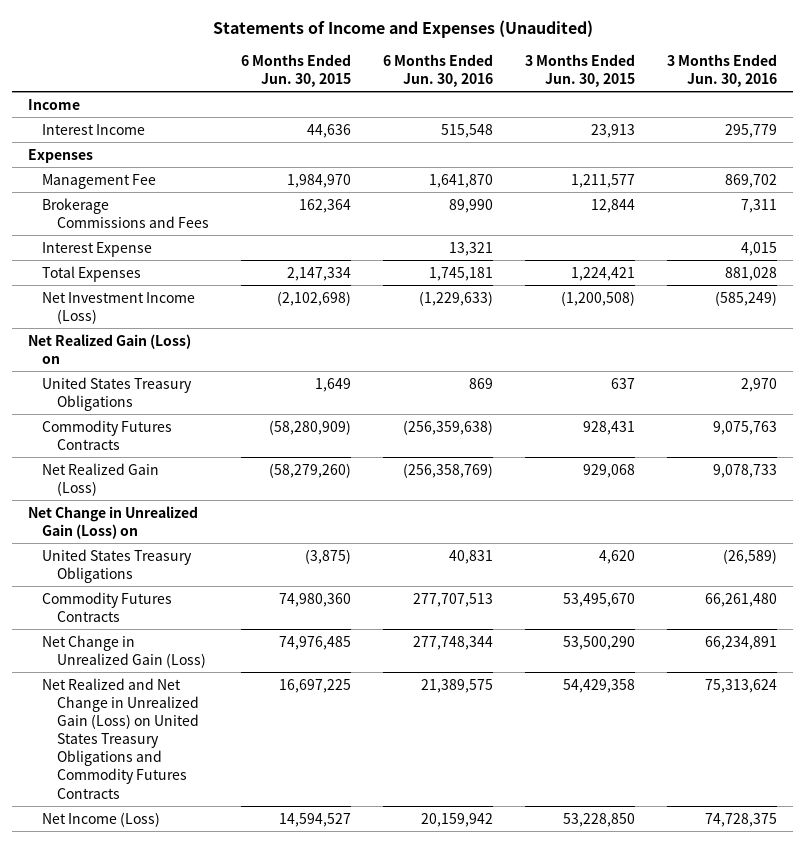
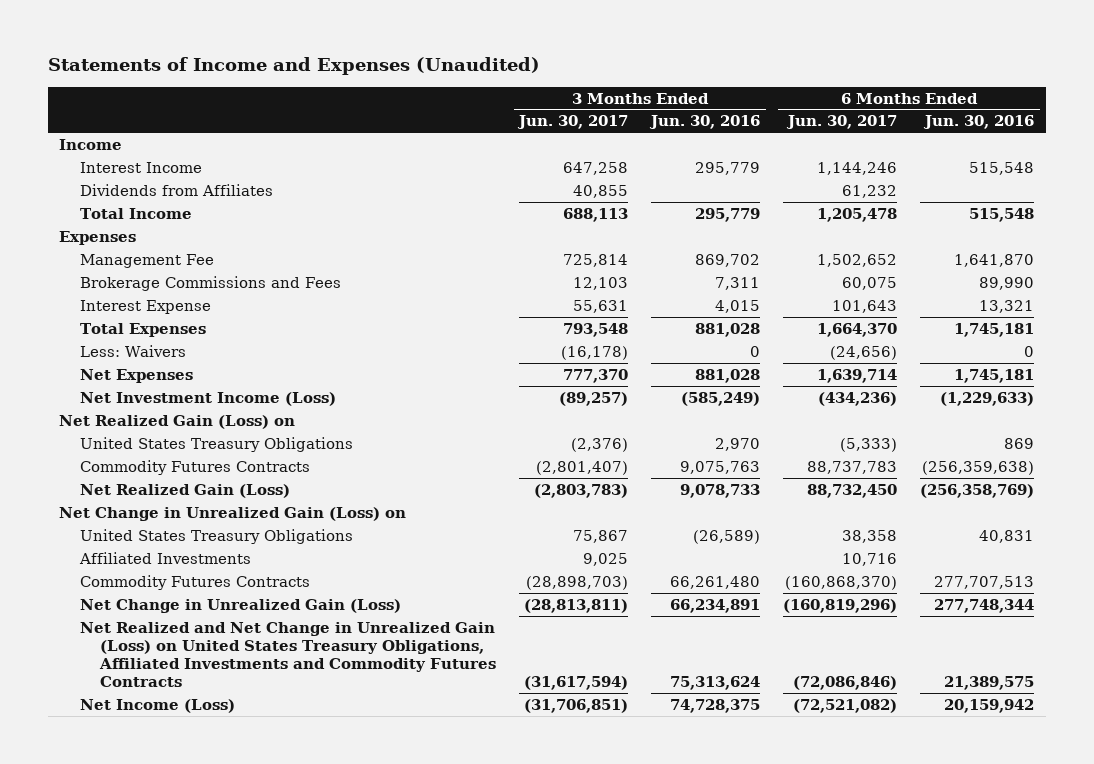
- | 6 Months Ended Jun. 30, 2015 | 6 Months Ended Jun. 30, 2016 | 3 Months Ended Jun. 30, 2015 | 3 Months Ended Jun. 30, 2016
+ | 3 Months Ended Jun. 30, 2017 | 3 Months Ended Jun. 30, 2016 | 6 Months Ended Jun. 30, 2017 | 6 Months Ended Jun. 30, 2016
+ Dividends from Affiliates | 40,855 | | 61,232 |
+ Total Income | 688,113 | 295,779 | 1,205,478 | 515,548
+ Less: Waivers | (16,178) | 0 | (24,656) | 0
+ Net Expenses | 777,370 | 881,028 | 1,639,714 | 1,745,181
+ Affiliated Investments | 9,025 | | 10,716 |
- Net Realized and Net Change in Unrealized Gain (Loss) on United States Treasury Obligations and Commodity Futures Contracts | 16,697,225 | 21,389,575 | 54,429,358 | 75,313,624
+ Net Realized and Net Change in Unrealized Gain (Loss) on United States Treasury Obligations, Affiliated Investments and Commodity Futures Contracts | (31,617,594) | 75,313,624 | (72,086,846) | 21,389,575

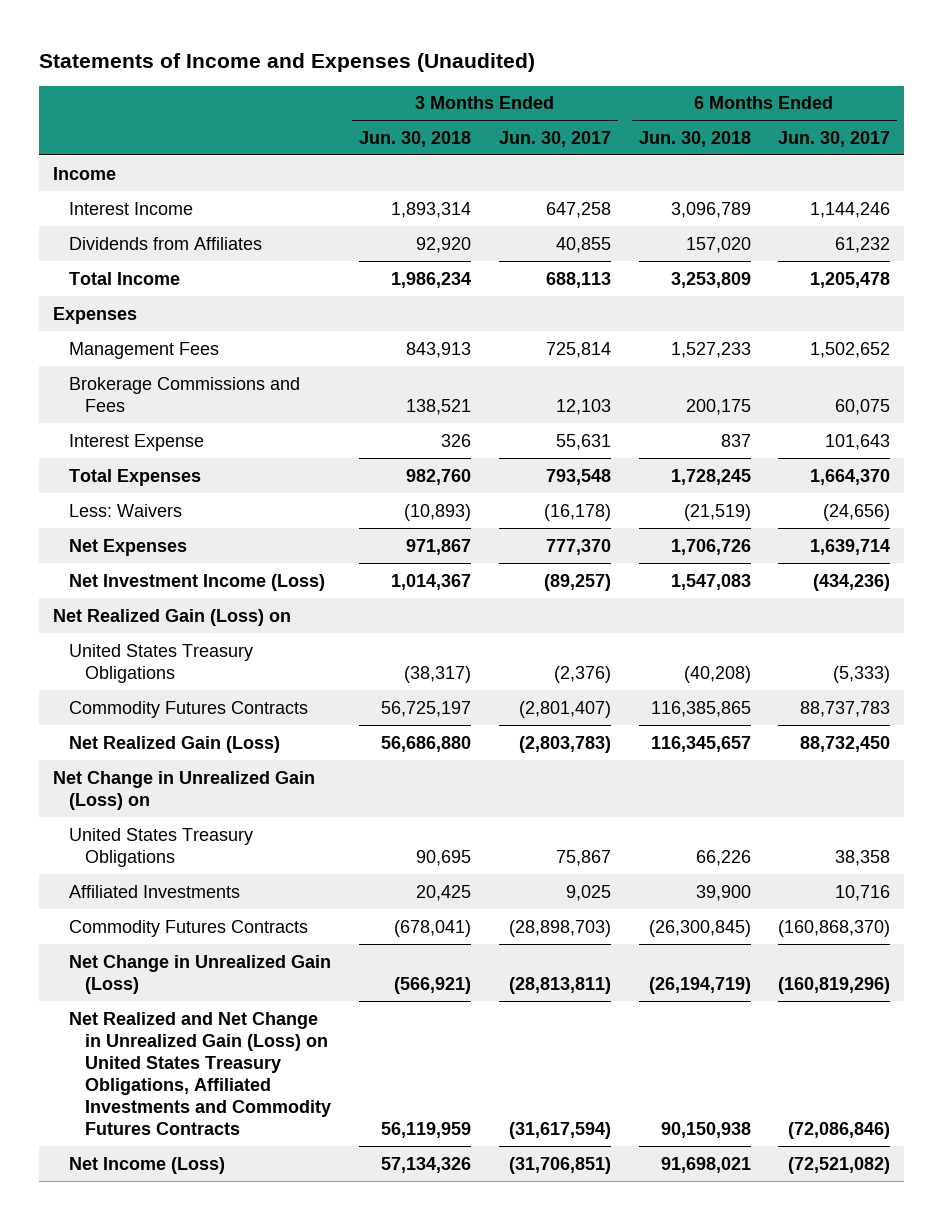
- | 3 Months Ended Jun. 30, 2017 | 3 Months Ended Jun. 30, 2016 | 6 Months Ended Jun. 30, 2017 | 6 Months Ended Jun. 30, 2016
+ | 3 Months Ended Jun. 30, 2018 | 3 Months Ended Jun. 30, 2017 | 6 Months Ended Jun. 30, 2018 | 6 Months Ended Jun. 30, 2017
- Management Fee | 725,814 | 869,702 | 1,502,652 | 1,641,870
+ Management Fees | 843,913 | 725,814 | 1,527,233 | 1,502,652

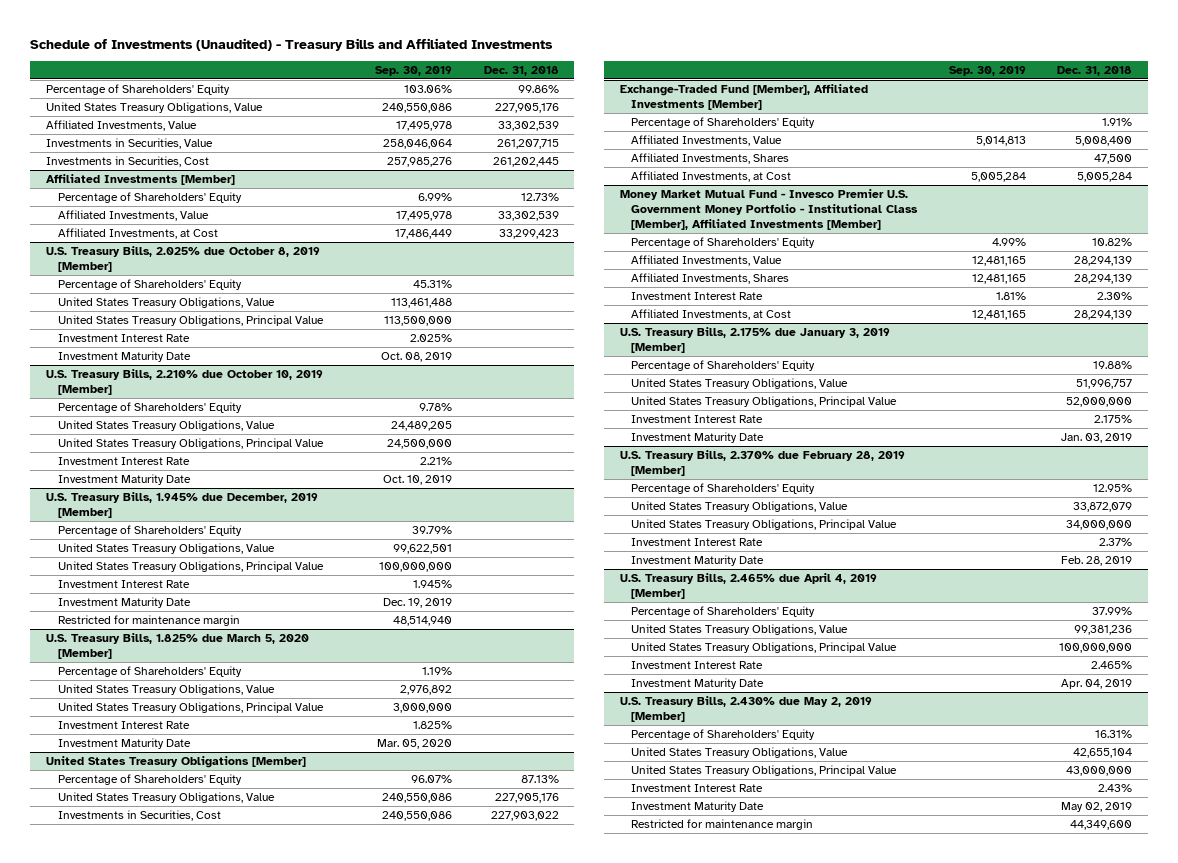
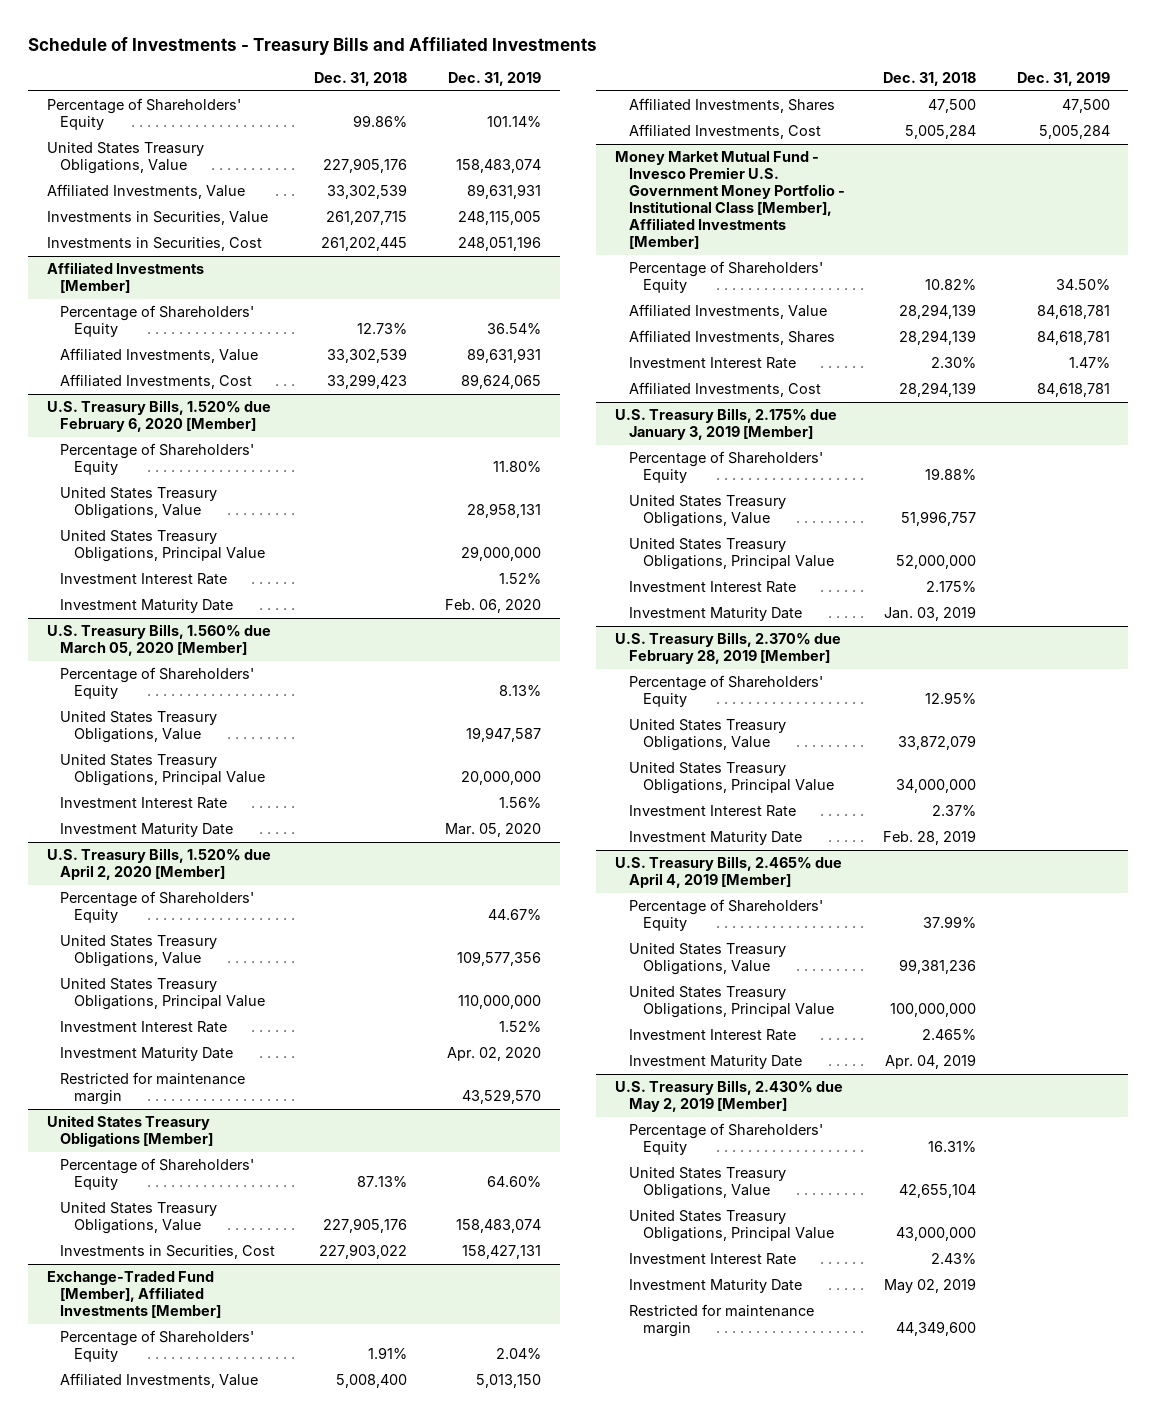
- Schedule of Investments (Unaudited) - Treasury Bills and Affiliated Investments
+ Schedule of Investments - Treasury Bills and Affiliated Investments
- | Sep. 30, 2019 | Dec. 31, 2018
+ | Dec. 31, 2018 | Dec. 31, 2019
@ Affiliated Investments [Member]
- Affiliated Investments, at Cost | 17,486,449 | 33,299,423
- U.S. Treasury Bills, 2.025% due October 8, 2019 [Member]
@ Affiliated Investments [Member]
+ Affiliated Investments, Cost | 33,299,423 | 89,624,065
+ U.S. Treasury Bills, 1.520% due February 6, 2020 [Member]
- U.S. Treasury Bills, 2.210% due October 10, 2019 [Member]
+ U.S. Treasury Bills, 1.560% due March 05, 2020 [Member]
- U.S. Treasury Bills, 1.945% due December, 2019 [Member]
+ U.S. Treasury Bills, 1.520% due April 2, 2020 [Member]
- U.S. Treasury Bills, 1.825% due March 5, 2020 [Member]
- Percentage of Shareholders' Equity | 1.19% |
- United States Treasury Obligations, Value | 2,976,892 |
- United States Treasury Obligations, Principal Value | 3,000,000 |
- Investment Interest Rate | 1.825% |
- Investment Maturity Date | Mar. 05, 2020 |
@ Exchange-Traded Fund [Member], Affiliated Investments [Member]
- Affiliated Investments, at Cost | 5,005,284 | 5,005,284
+ Affiliated Investments, Cost | 5,005,284 | 5,005,284
@ Money Market Mutual Fund - Invesco Premier U.S. Government Money Portfolio - Institutional Class [Member], Affiliated Investments [Member]
- Affiliated Investments, at Cost | 12,481,165 | 28,294,139
+ Affiliated Investments, Cost | 28,294,139 | 84,618,781

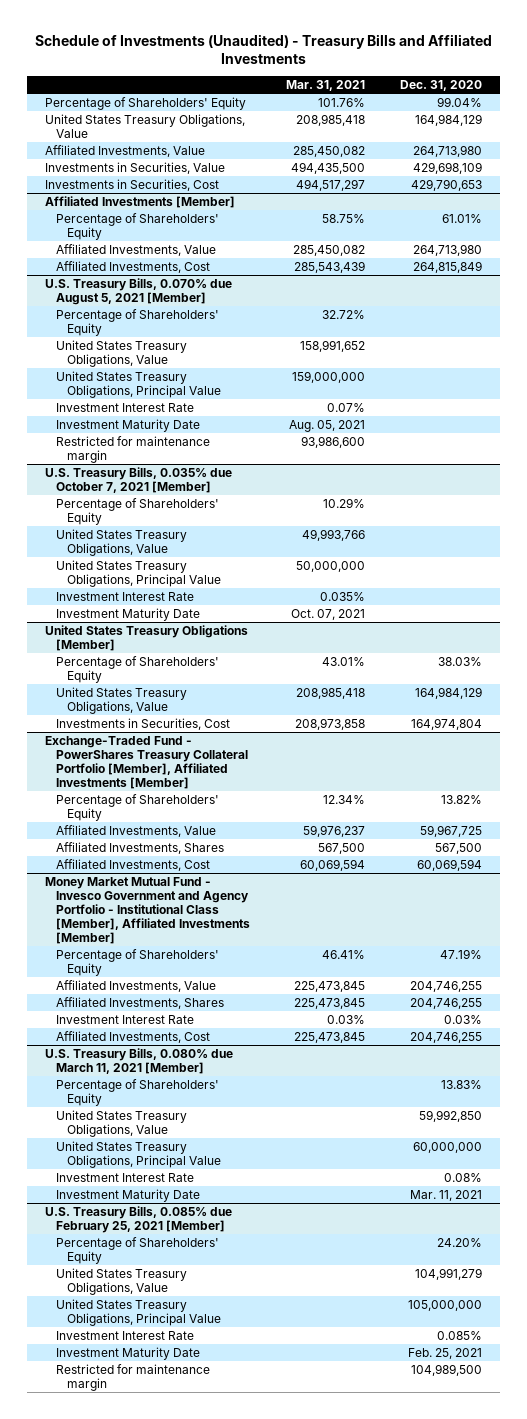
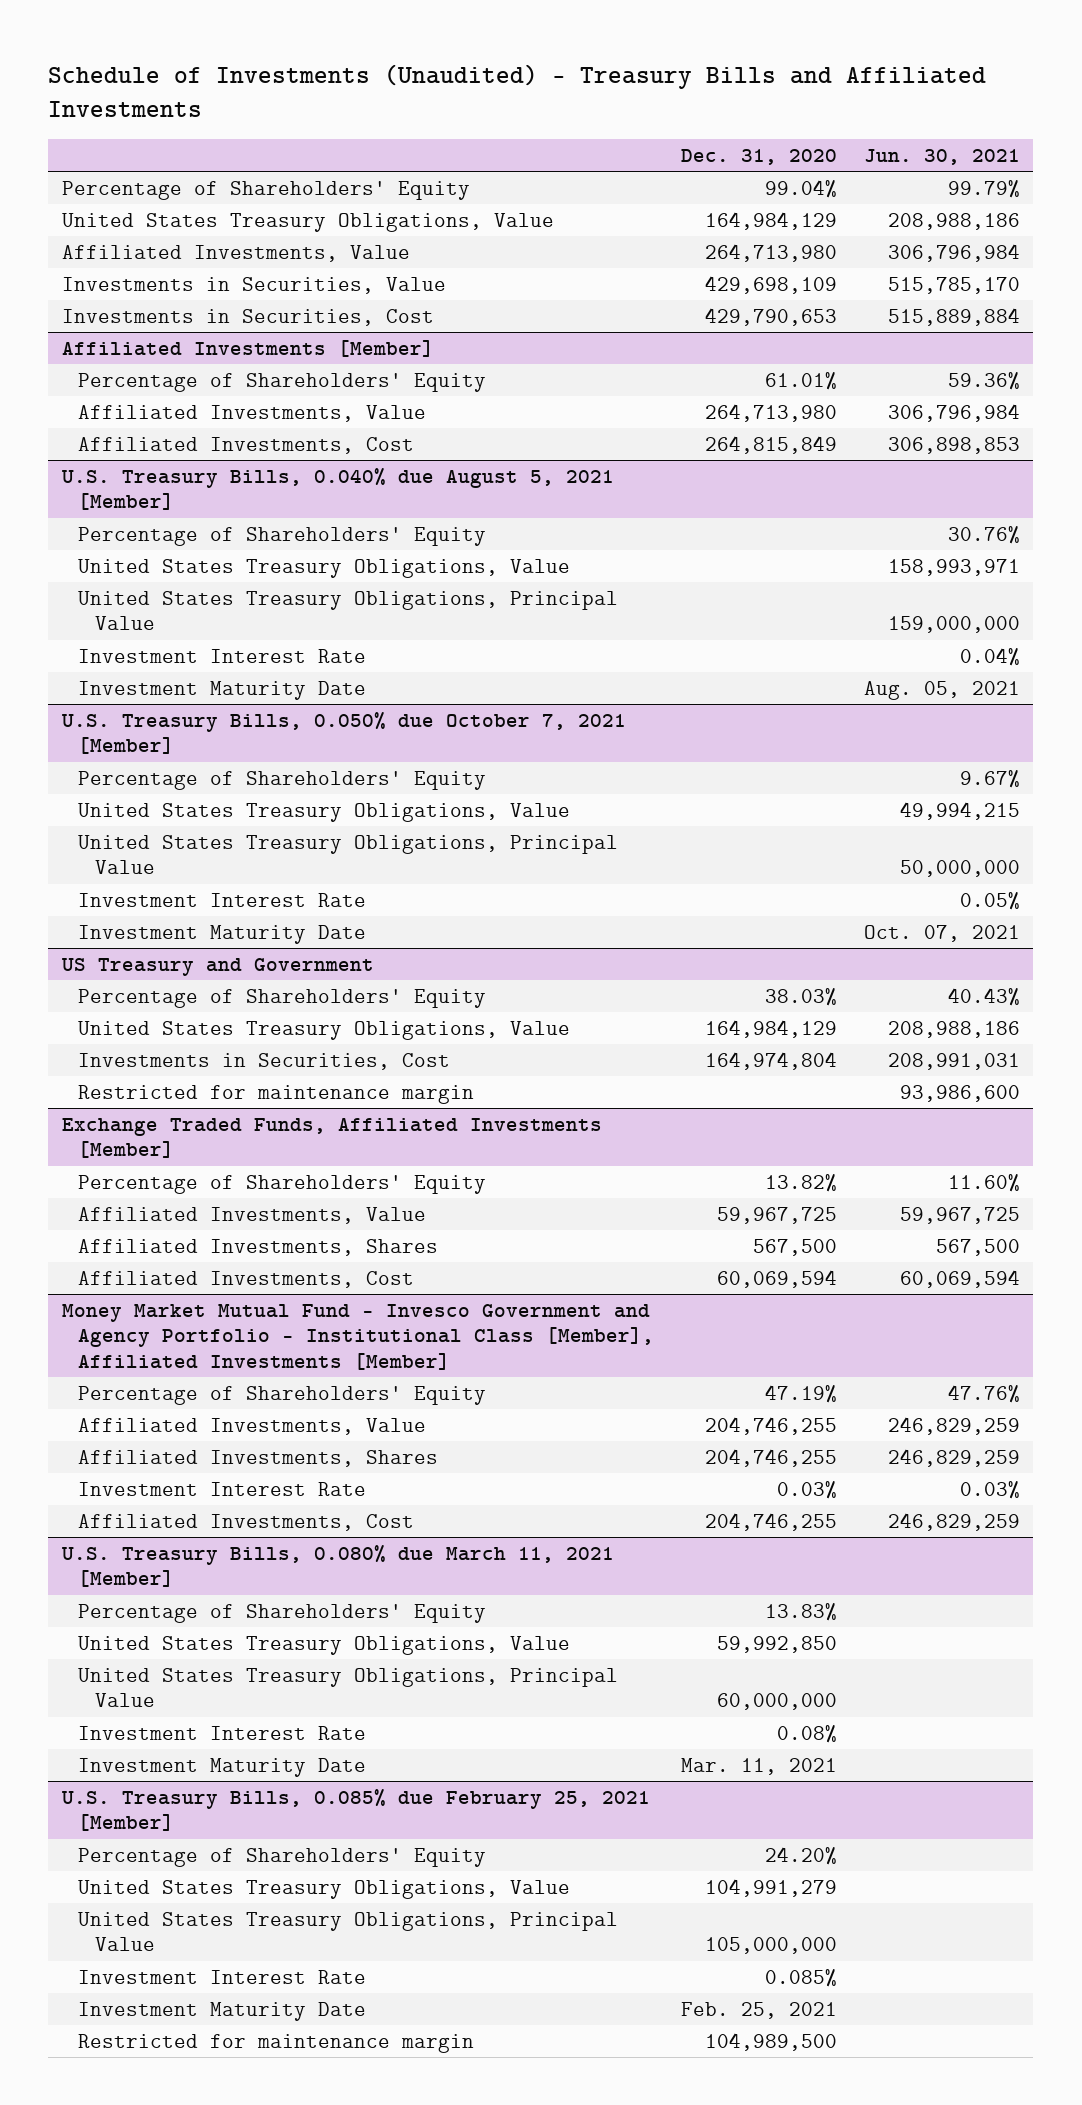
- | Mar. 31, 2021 | Dec. 31, 2020
+ | Dec. 31, 2020 | Jun. 30, 2021
- U.S. Treasury Bills, 0.070% due August 5, 2021 [Member]
+ U.S. Treasury Bills, 0.040% due August 5, 2021 [Member]
- Restricted for maintenance margin | 93,986,600 |
- U.S. Treasury Bills, 0.035% due October 7, 2021 [Member]
+ U.S. Treasury Bills, 0.050% due October 7, 2021 [Member]
- United States Treasury Obligations [Member]
+ US Treasury and Government
- Exchange-Traded Fund - PowerShares Treasury Collateral Portfolio [Member], Affiliated Investments [Member]
+ Restricted for maintenance margin | | 93,986,600
+ Exchange Traded Funds, Affiliated Investments [Member]

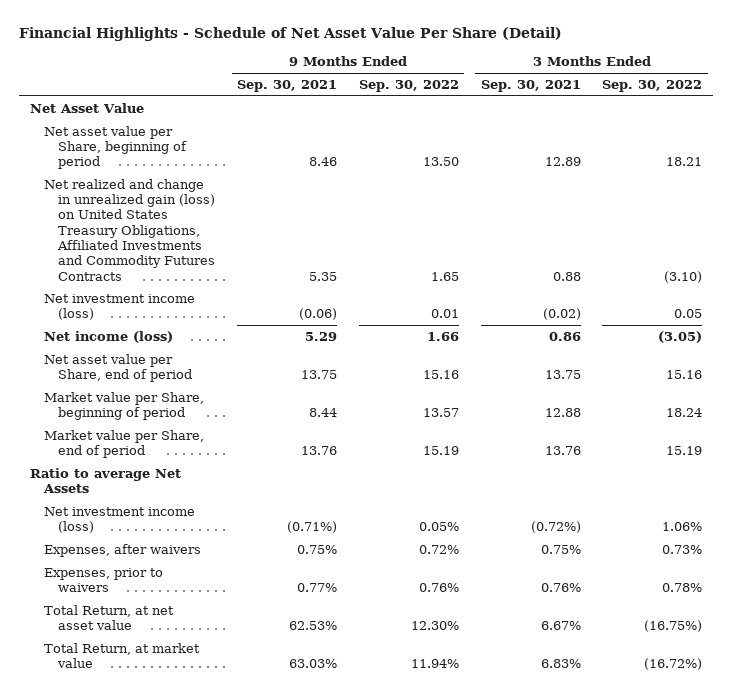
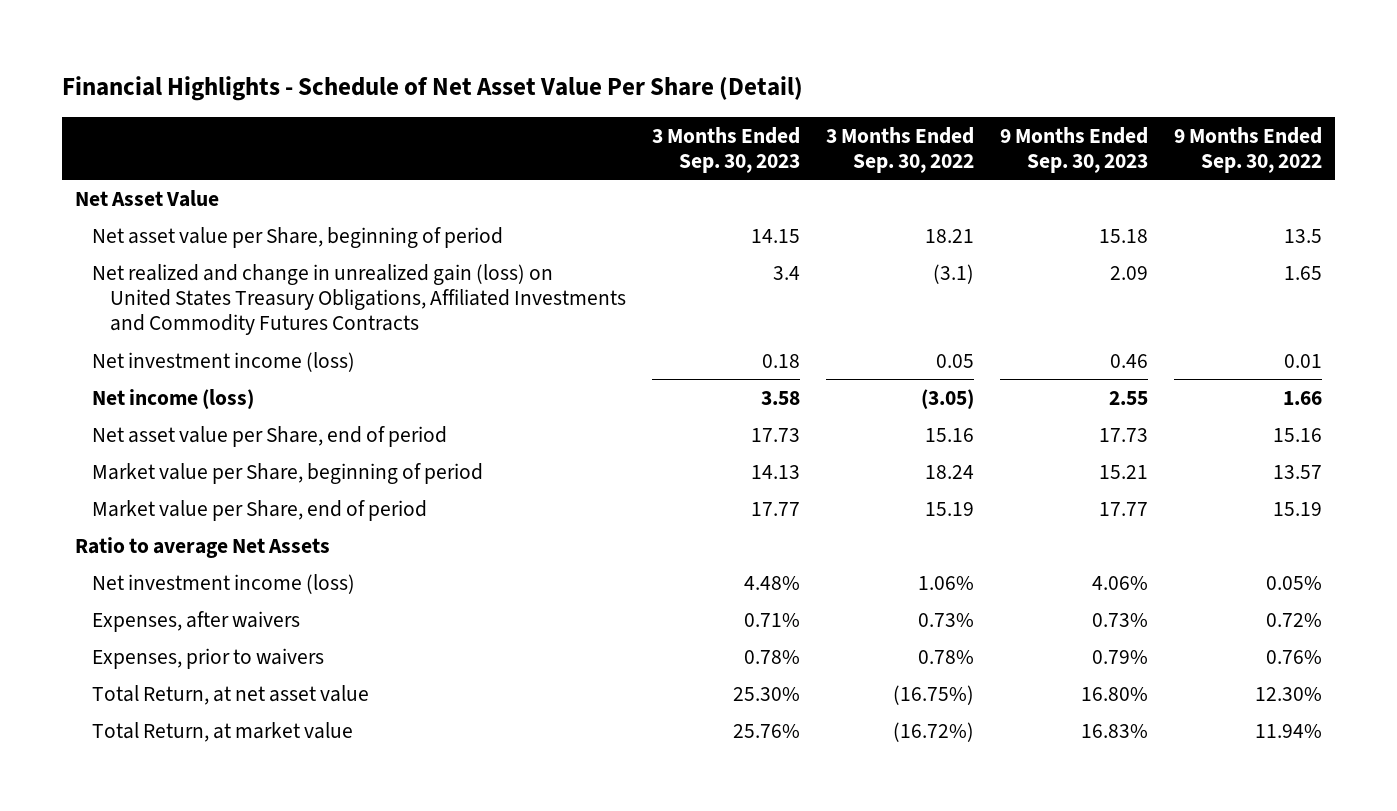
- | 9 Months Ended Sep. 30, 2021 | 9 Months Ended Sep. 30, 2022 | 3 Months Ended Sep. 30, 2021 | 3 Months Ended Sep. 30, 2022
+ | 3 Months Ended Sep. 30, 2023 | 3 Months Ended Sep. 30, 2022 | 9 Months Ended Sep. 30, 2023 | 9 Months Ended Sep. 30, 2022
- Net asset value per Share, beginning of period | 8.46 | 13.50 | 12.89 | 18.21
- Net realized and change in unrealized gain (loss) on United States Treasury Obligations, Affiliated Investments and Commodity Futures Contracts | 5.35 | 1.65 | 0.88 | (3.10)
+ Net asset value per Share, beginning of period | 14.15 | 18.21 | 15.18 | 13.5
+ Net realized and change in unrealized gain (loss) on United States Treasury Obligations, Affiliated Investments and Commodity Futures Contracts | 3.4 | (3.1) | 2.09 | 1.65

